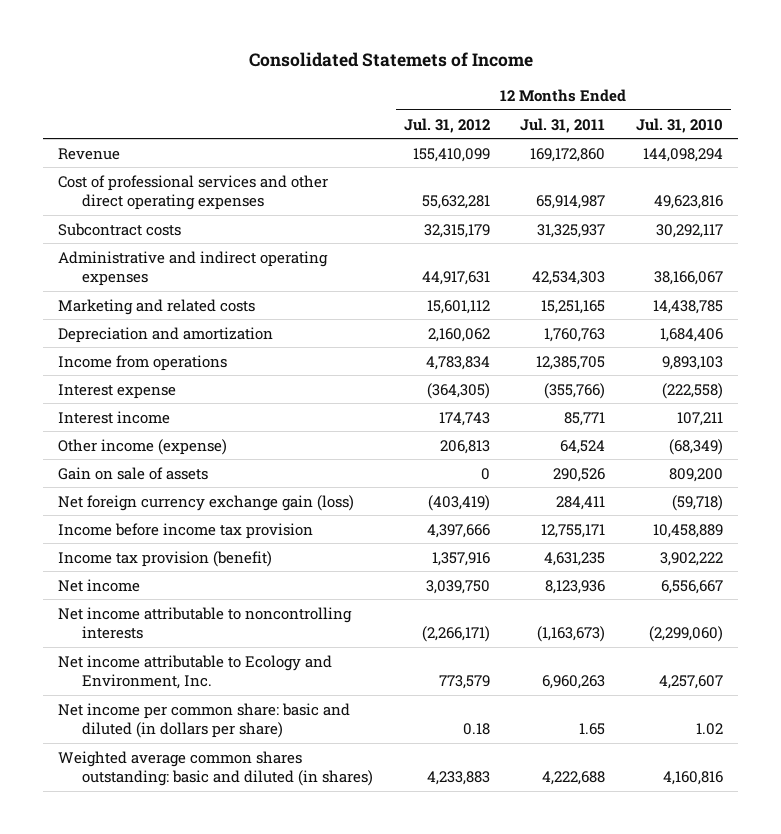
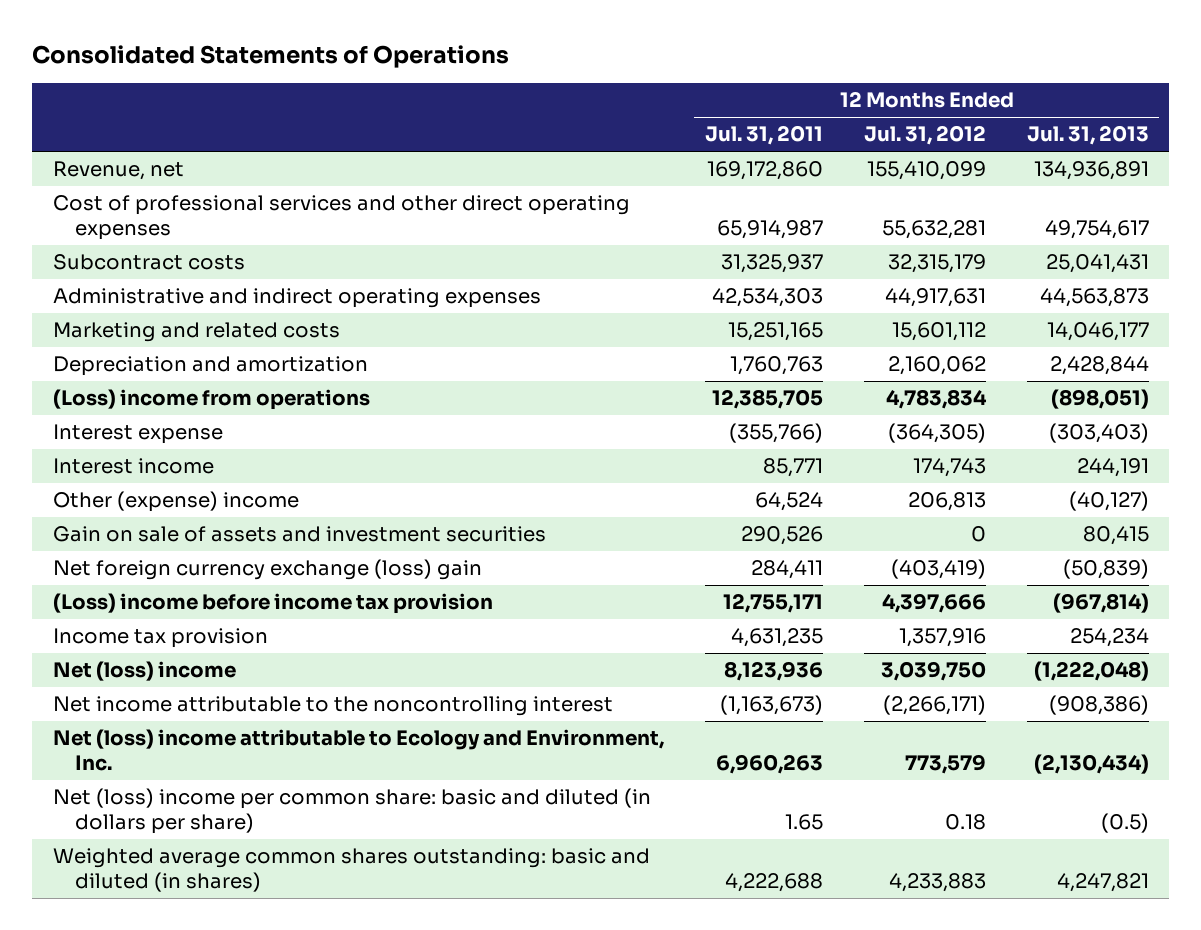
- Consolidated Statemets of Income
+ Consolidated Statements of Operations
- | 12 Months Ended Jul. 31, 2012 | 12 Months Ended Jul. 31, 2011 | 12 Months Ended Jul. 31, 2010
+ | 12 Months Ended Jul. 31, 2011 | 12 Months Ended Jul. 31, 2012 | 12 Months Ended Jul. 31, 2013
- Revenue | 155,410,099 | 169,172,860 | 144,098,294
+ Revenue, net | 169,172,860 | 155,410,099 | 134,936,891
- Income from operations | 4,783,834 | 12,385,705 | 9,893,103
+ (Loss) income from operations | 12,385,705 | 4,783,834 | (898,051)
- Other income (expense) | 206,813 | 64,524 | (68,349)
- Gain on sale of assets | 0 | 290,526 | 809,200
- Net foreign currency exchange gain (loss) | (403,419) | 284,411 | (59,718)
- Income before income tax provision | 4,397,666 | 12,755,171 | 10,458,889
- Income tax provision (benefit) | 1,357,916 | 4,631,235 | 3,902,222
- Net income | 3,039,750 | 8,123,936 | 6,556,667
- Net income attributable to noncontrolling interests | (2,266,171) | (1,163,673) | (2,299,060)
- Net income attributable to Ecology and Environment, Inc. | 773,579 | 6,960,263 | 4,257,607
- Net income per common share: basic and diluted (in dollars per share) | 0.18 | 1.65 | 1.02
+ Other (expense) income | 64,524 | 206,813 | (40,127)
+ Gain on sale of assets and investment securities | 290,526 | 0 | 80,415
+ Net foreign currency exchange (loss) gain | 284,411 | (403,419) | (50,839)
+ (Loss) income before income tax provision | 12,755,171 | 4,397,666 | (967,814)
+ Income tax provision | 4,631,235 | 1,357,916 | 254,234
+ Net (loss) income | 8,123,936 | 3,039,750 | (1,222,048)
+ Net income attributable to the noncontrolling interest | (1,163,673) | (2,266,171) | (908,386)
+ Net (loss) income attributable to Ecology and Environment, Inc. | 6,960,263 | 773,579 | (2,130,434)
+ Net (loss) income per common share: basic and diluted (in dollars per share) | 1.65 | 0.18 | (0.5)

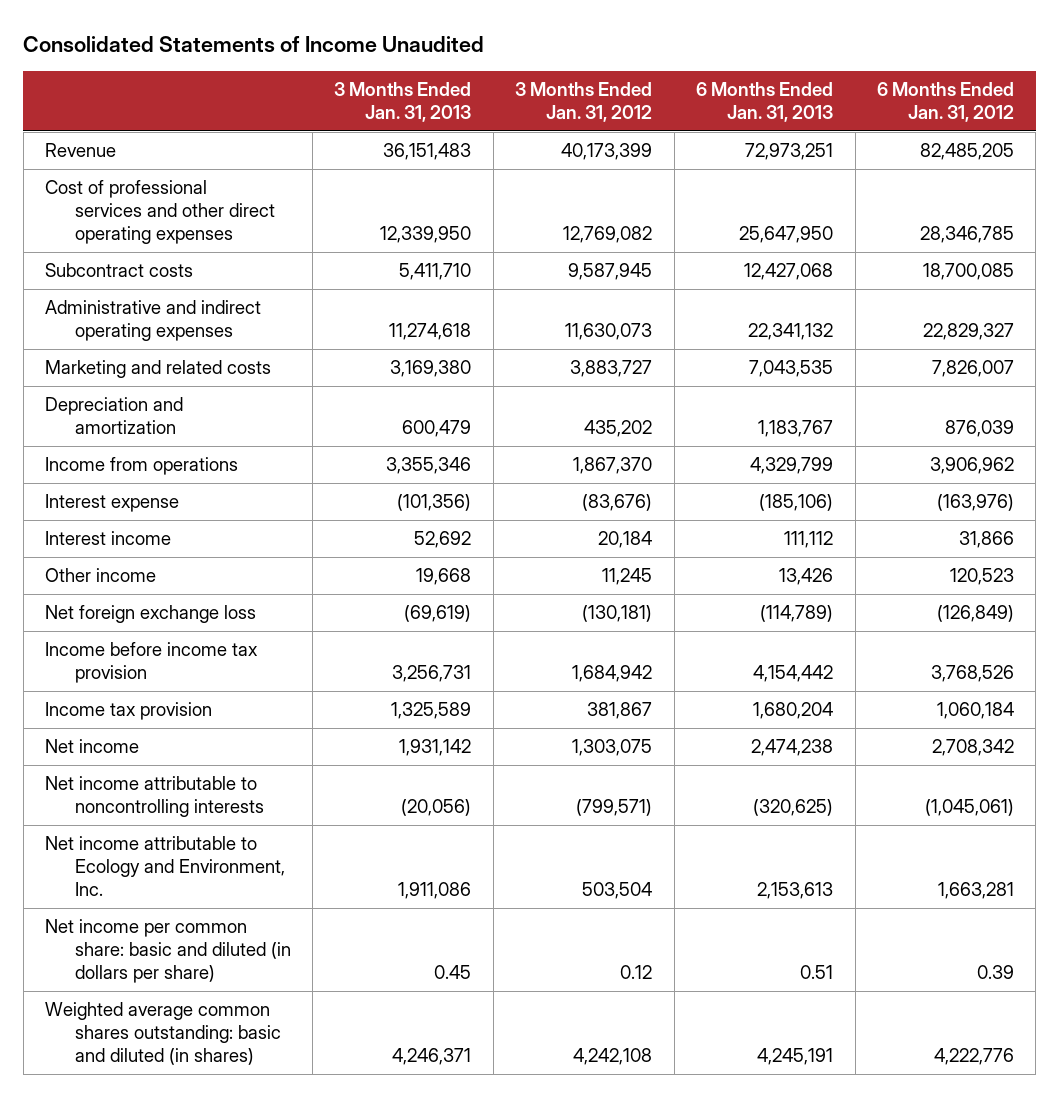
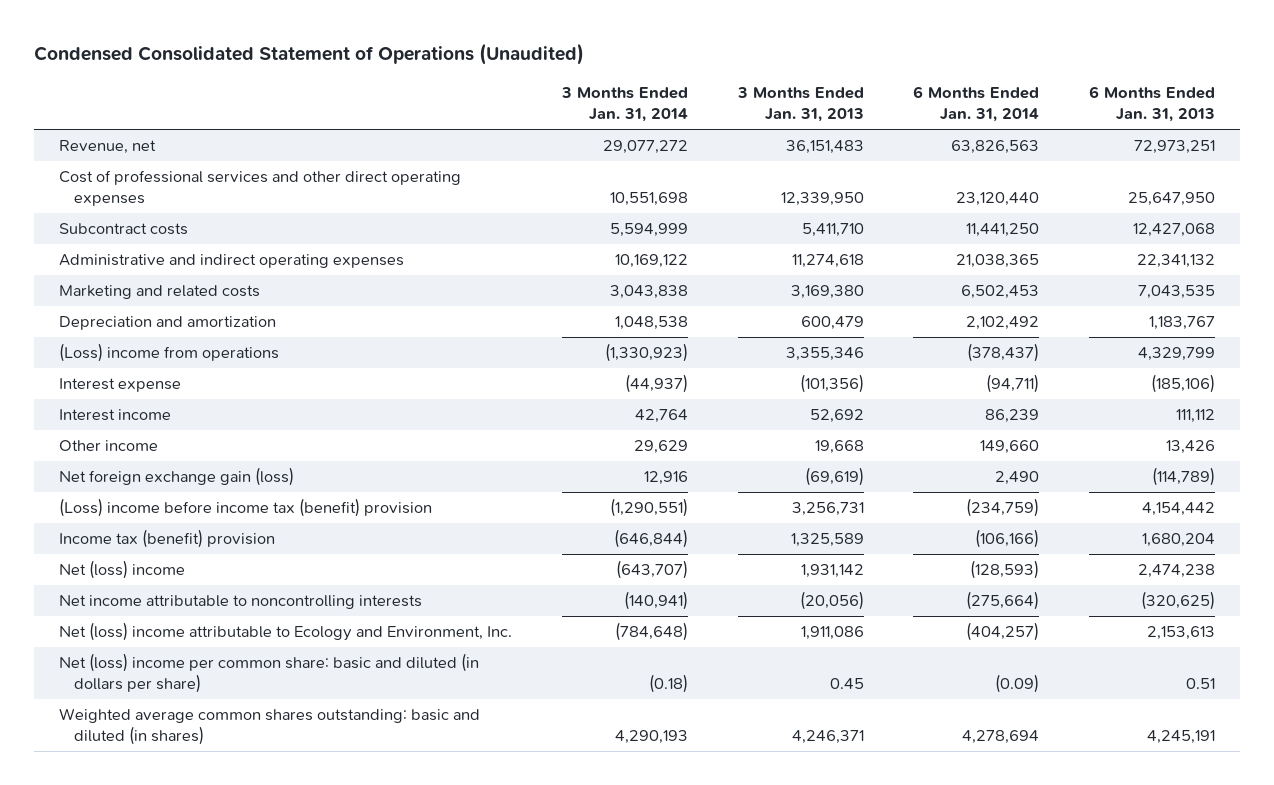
- Consolidated Statements of Income Unaudited
+ Condensed Consolidated Statement of Operations (Unaudited)
- | 3 Months Ended Jan. 31, 2013 | 3 Months Ended Jan. 31, 2012 | 6 Months Ended Jan. 31, 2013 | 6 Months Ended Jan. 31, 2012
+ | 3 Months Ended Jan. 31, 2014 | 3 Months Ended Jan. 31, 2013 | 6 Months Ended Jan. 31, 2014 | 6 Months Ended Jan. 31, 2013
- Revenue | 36,151,483 | 40,173,399 | 72,973,251 | 82,485,205
+ Revenue, net | 29,077,272 | 36,151,483 | 63,826,563 | 72,973,251
- Income from operations | 3,355,346 | 1,867,370 | 4,329,799 | 3,906,962
+ (Loss) income from operations | (1,330,923) | 3,355,346 | (378,437) | 4,329,799
- Net foreign exchange loss | (69,619) | (130,181) | (114,789) | (126,849)
- Income before income tax provision | 3,256,731 | 1,684,942 | 4,154,442 | 3,768,526
- Income tax provision | 1,325,589 | 381,867 | 1,680,204 | 1,060,184
- Net income | 1,931,142 | 1,303,075 | 2,474,238 | 2,708,342
+ Net foreign exchange gain (loss) | 12,916 | (69,619) | 2,490 | (114,789)
+ (Loss) income before income tax (benefit) provision | (1,290,551) | 3,256,731 | (234,759) | 4,154,442
+ Income tax (benefit) provision | (646,844) | 1,325,589 | (106,166) | 1,680,204
+ Net (loss) income | (643,707) | 1,931,142 | (128,593) | 2,474,238
- Net income attributable to Ecology and Environment, Inc. | 1,911,086 | 503,504 | 2,153,613 | 1,663,281
- Net income per common share: basic and diluted (in dollars per share) | 0.45 | 0.12 | 0.51 | 0.39
+ Net (loss) income attributable to Ecology and Environment, Inc. | (784,648) | 1,911,086 | (404,257) | 2,153,613
+ Net (loss) income per common share: basic and diluted (in dollars per share) | (0.18) | 0.45 | (0.09) | 0.51

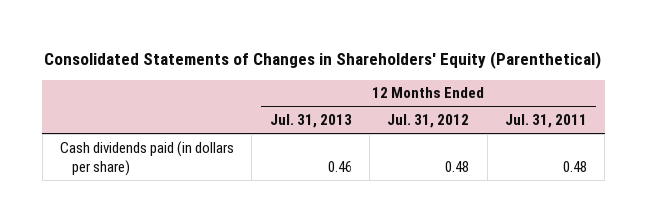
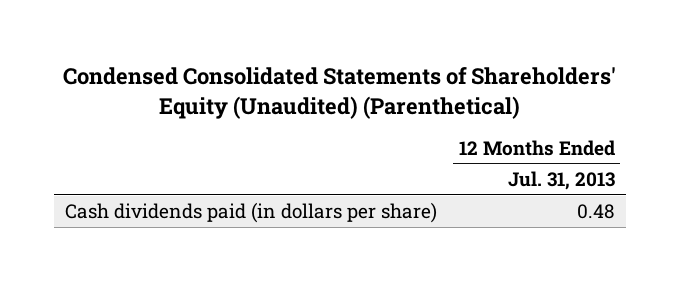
- Consolidated Statements of Changes in Shareholders' Equity (Parenthetical)
+ Condensed Consolidated Statements of Shareholders' Equity (Unaudited) (Parenthetical)
- | 12 Months Ended Jul. 31, 2013 | 12 Months Ended Jul. 31, 2012 | 12 Months Ended Jul. 31, 2011
+ | 12 Months Ended Jul. 31, 2013
- Cash dividends paid (in dollars per share) | 0.46 | 0.48 | 0.48
+ Cash dividends paid (in dollars per share) | 0.48

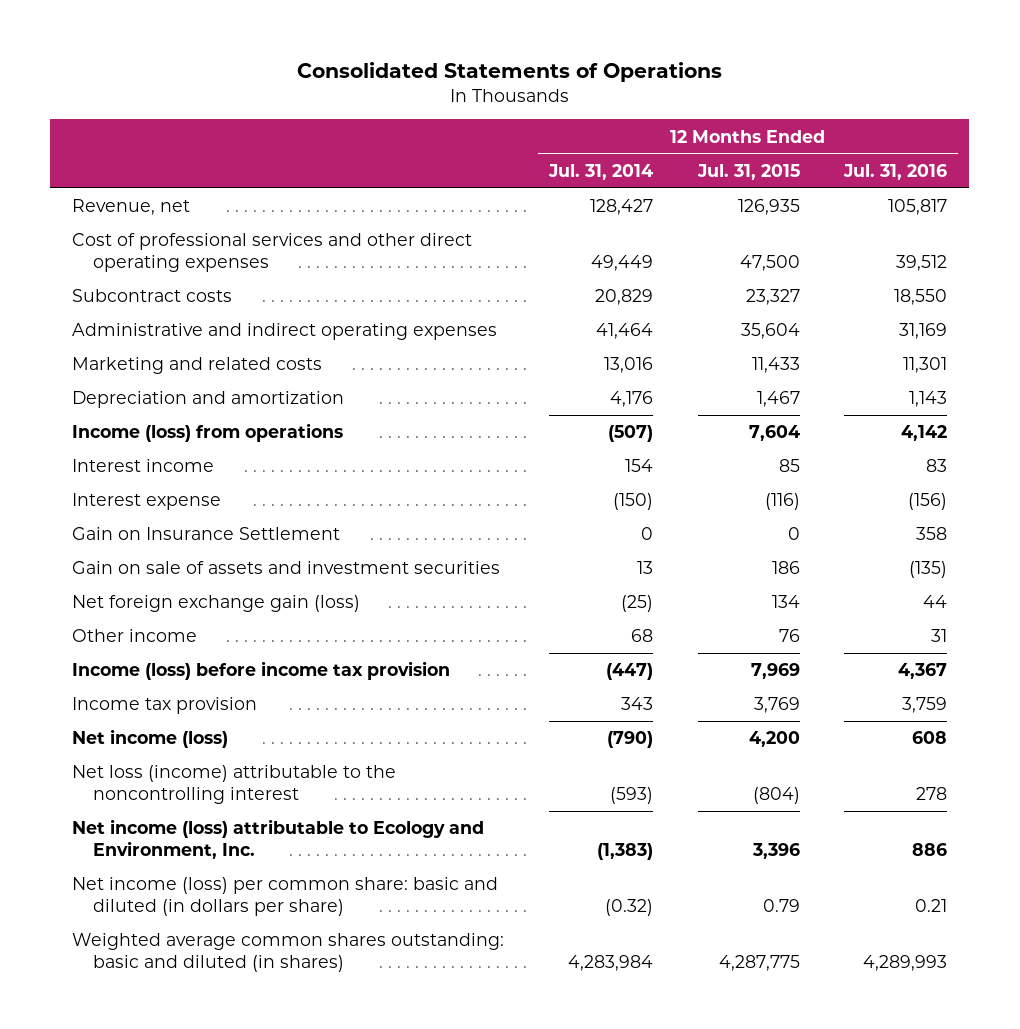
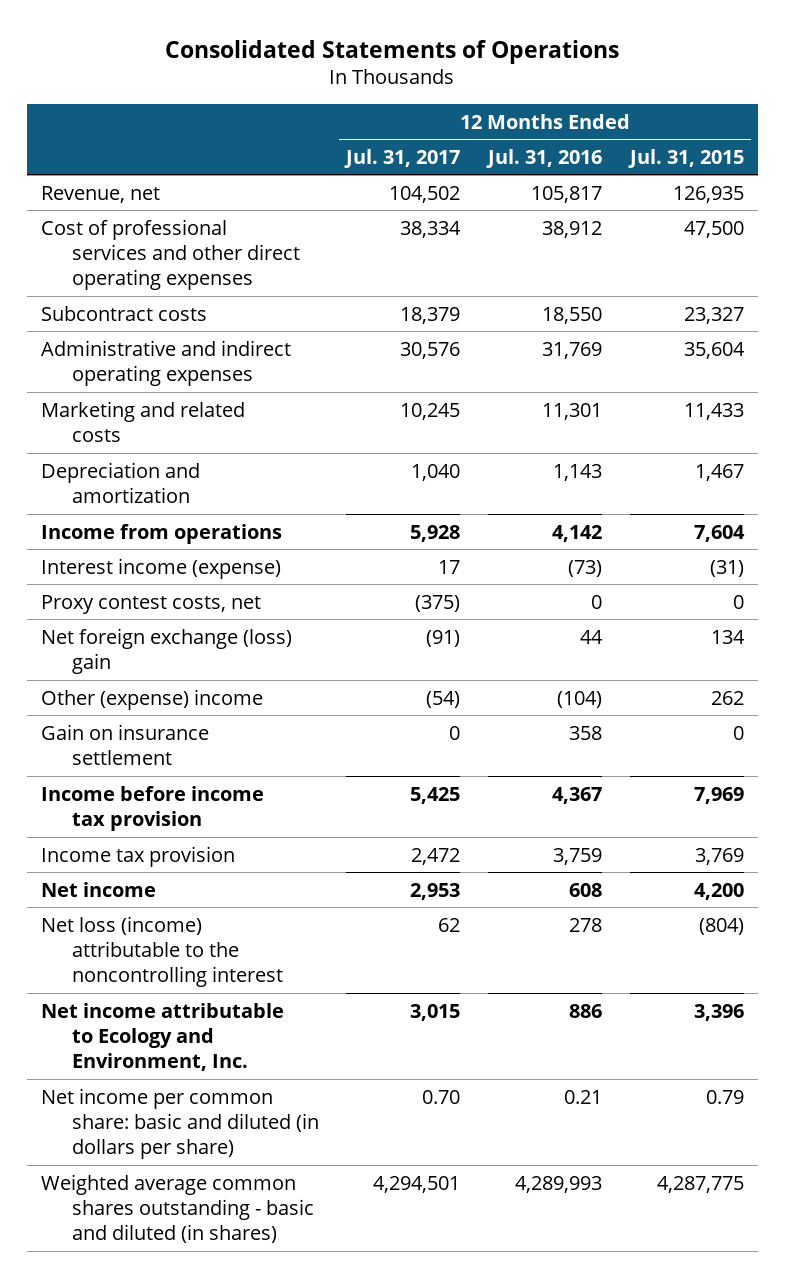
- | 12 Months Ended Jul. 31, 2014 | 12 Months Ended Jul. 31, 2015 | 12 Months Ended Jul. 31, 2016
+ | 12 Months Ended Jul. 31, 2017 | 12 Months Ended Jul. 31, 2016 | 12 Months Ended Jul. 31, 2015
- Cost of professional services and other direct operating expenses | 49,449 | 47,500 | 39,512
+ Cost of professional services and other direct operating expenses | 38,334 | 38,912 | 47,500
- Administrative and indirect operating expenses | 41,464 | 35,604 | 31,169
+ Administrative and indirect operating expenses | 30,576 | 31,769 | 35,604
- Income (loss) from operations | (507) | 7,604 | 4,142
- Interest income | 154 | 85 | 83
- Interest expense | (150) | (116) | (156)
- Gain on Insurance Settlement | 0 | 0 | 358
- Gain on sale of assets and investment securities | 13 | 186 | (135)
- Net foreign exchange gain (loss) | (25) | 134 | 44
- Other income | 68 | 76 | 31
- Income (loss) before income tax provision | (447) | 7,969 | 4,367
+ Income from operations | 5,928 | 4,142 | 7,604
+ Interest income (expense) | 17 | (73) | (31)
+ Proxy contest costs, net | (375) | 0 | 0
+ Net foreign exchange (loss) gain | (91) | 44 | 134
+ Other (expense) income | (54) | (104) | 262
+ Gain on insurance settlement | 0 | 358 | 0
+ Income before income tax provision | 5,425 | 4,367 | 7,969
- Net income (loss) | (790) | 4,200 | 608
+ Net income | 2,953 | 608 | 4,200
- Net income (loss) attributable to Ecology and Environment, Inc. | (1,383) | 3,396 | 886
- Net income (loss) per common share: basic and diluted (in dollars per share) | (0.32) | 0.79 | 0.21
- Weighted average common shares outstanding: basic and diluted (in shares) | 4,283,984 | 4,287,775 | 4,289,993
+ Net income attributable to Ecology and Environment, Inc. | 3,015 | 886 | 3,396
+ Net income per common share: basic and diluted (in dollars per share) | 0.70 | 0.21 | 0.79
+ Weighted average common shares outstanding - basic and diluted (in shares) | 4,294,501 | 4,289,993 | 4,287,775

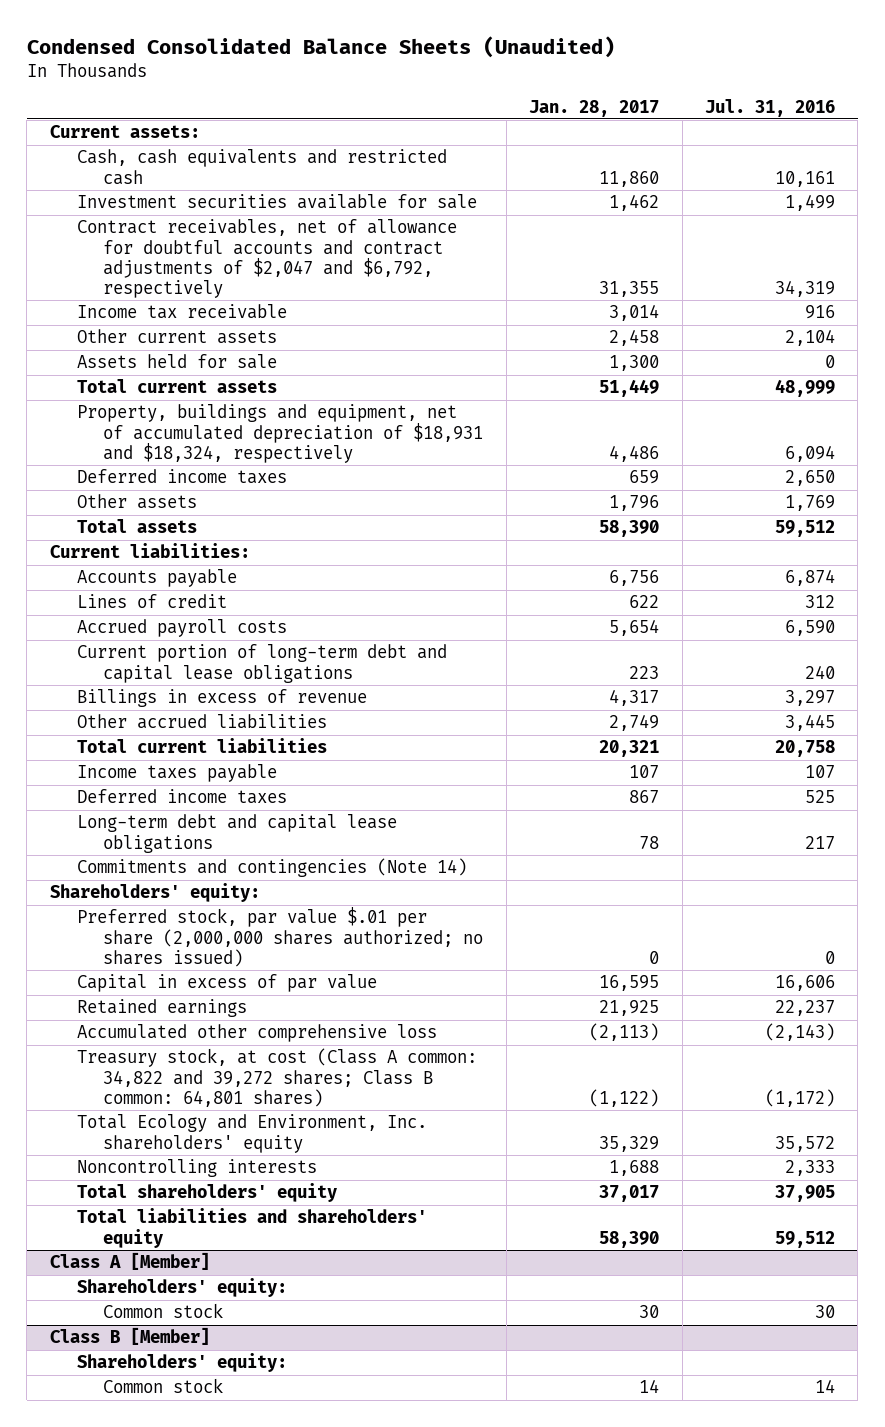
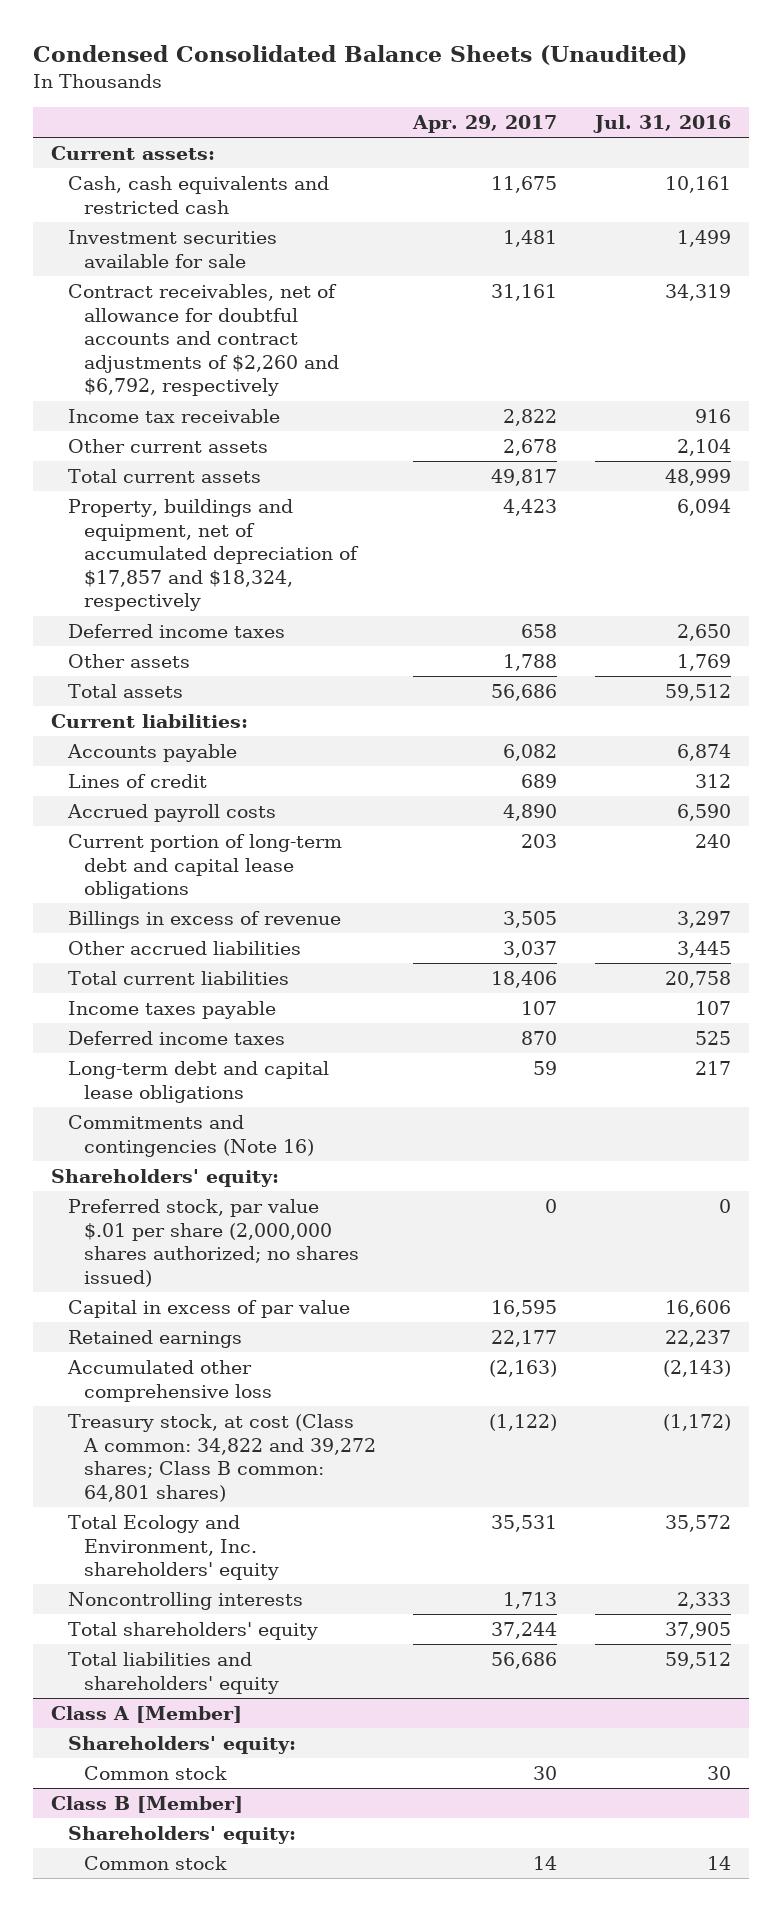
- | Jan. 28, 2017 | Jul. 31, 2016
+ | Apr. 29, 2017 | Jul. 31, 2016
- Contract receivables, net of allowance for doubtful accounts and contract adjustments of $2,047 and $6,792, respectively | 31,355 | 34,319
+ Contract receivables, net of allowance for doubtful accounts and contract adjustments of $2,260 and $6,792, respectively | 31,161 | 34,319
- Assets held for sale | 1,300 | 0
- Property, buildings and equipment, net of accumulated depreciation of $18,931 and $18,324, respectively | 4,486 | 6,094
+ Property, buildings and equipment, net of accumulated depreciation of $17,857 and $18,324, respectively | 4,423 | 6,094
- Commitments and contingencies (Note 14)
+ Commitments and contingencies (Note 16)

